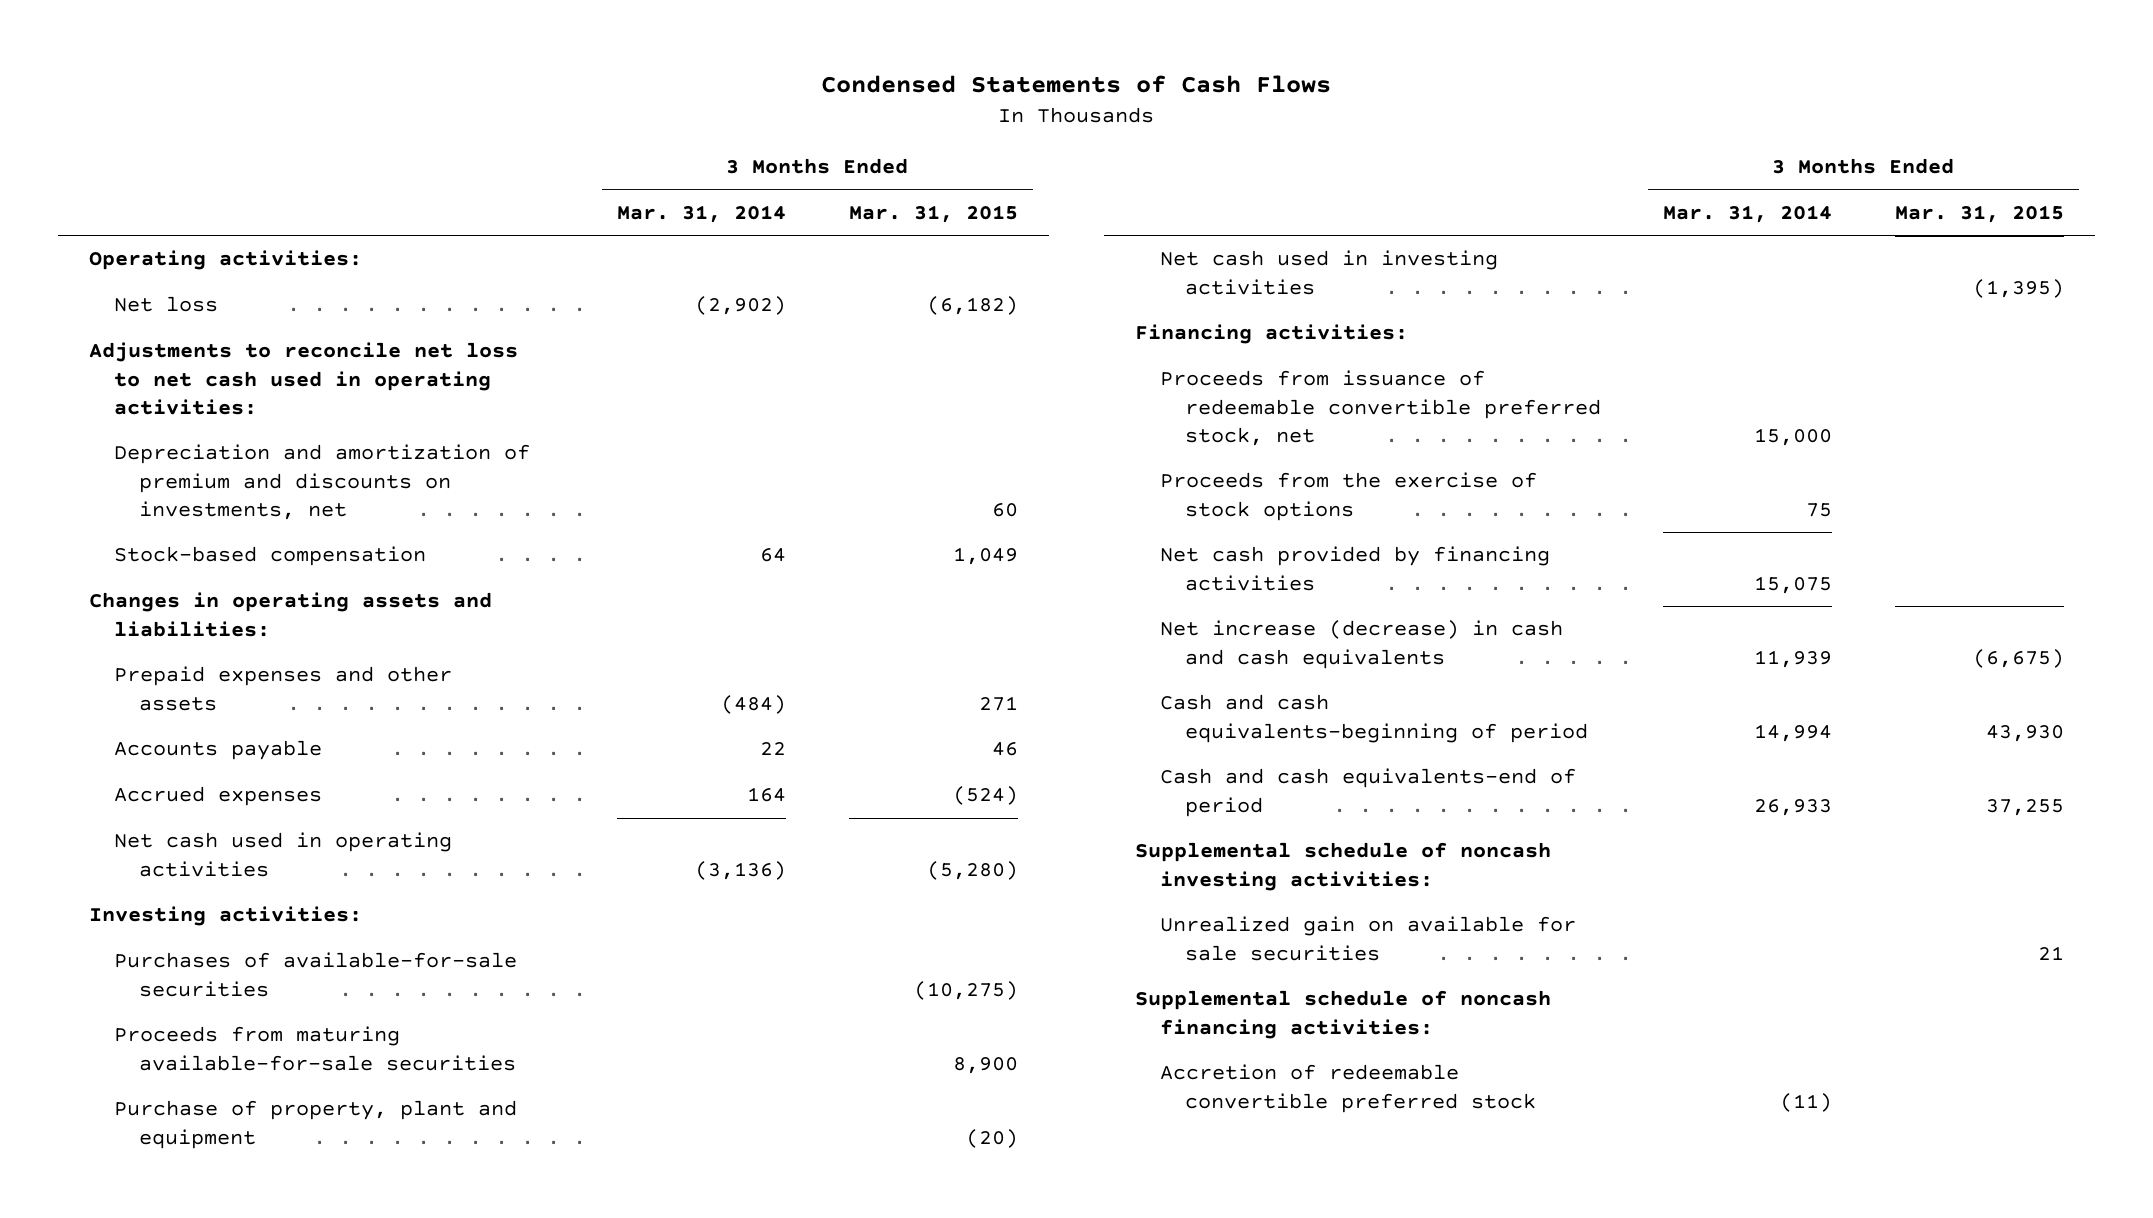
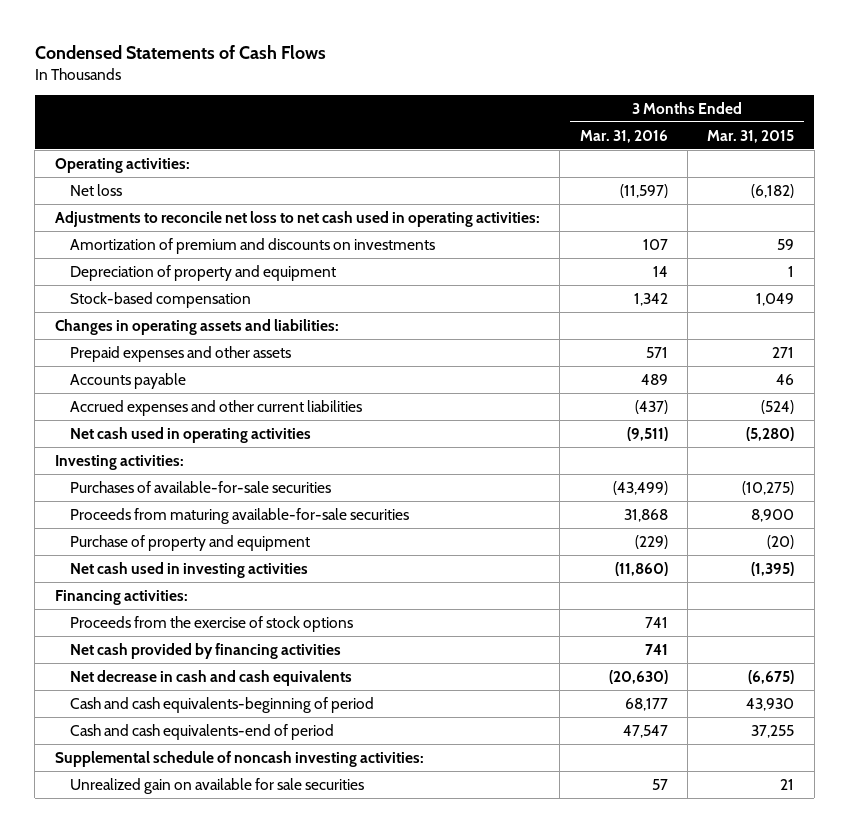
- | 3 Months Ended Mar. 31, 2014 | 3 Months Ended Mar. 31, 2015
+ | 3 Months Ended Mar. 31, 2016 | 3 Months Ended Mar. 31, 2015
- Depreciation and amortization of premium and discounts on investments, net | | 60
+ Amortization of premium and discounts on investments | 107 | 59
+ Depreciation of property and equipment | 14 | 1
- Accrued expenses | 164 | (524)
+ Accrued expenses and other current liabilities | (437) | (524)
- Purchase of property, plant and equipment | | (20)
+ Purchase of property and equipment | (229) | (20)
- Proceeds from issuance of redeemable convertible preferred stock, net | 15,000 |
- Net increase (decrease) in cash and cash equivalents | 11,939 | (6,675)
+ Net decrease in cash and cash equivalents | (20,630) | (6,675)
- Supplemental schedule of noncash financing activities:
- Accretion of redeemable convertible preferred stock | (11) |

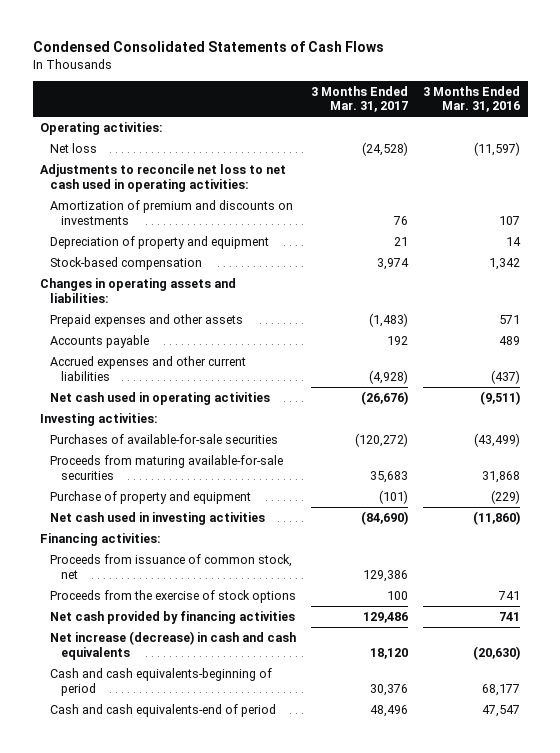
- Condensed Statements of Cash Flows
+ Condensed Consolidated Statements of Cash Flows
- | 3 Months Ended Mar. 31, 2016 | 3 Months Ended Mar. 31, 2015
+ | 3 Months Ended Mar. 31, 2017 | 3 Months Ended Mar. 31, 2016
+ Proceeds from issuance of common stock, net | 129,386 |
- Net decrease in cash and cash equivalents | (20,630) | (6,675)
+ Net increase (decrease) in cash and cash equivalents | 18,120 | (20,630)
- Supplemental schedule of noncash investing activities:
- Unrealized gain on available for sale securities | 57 | 21

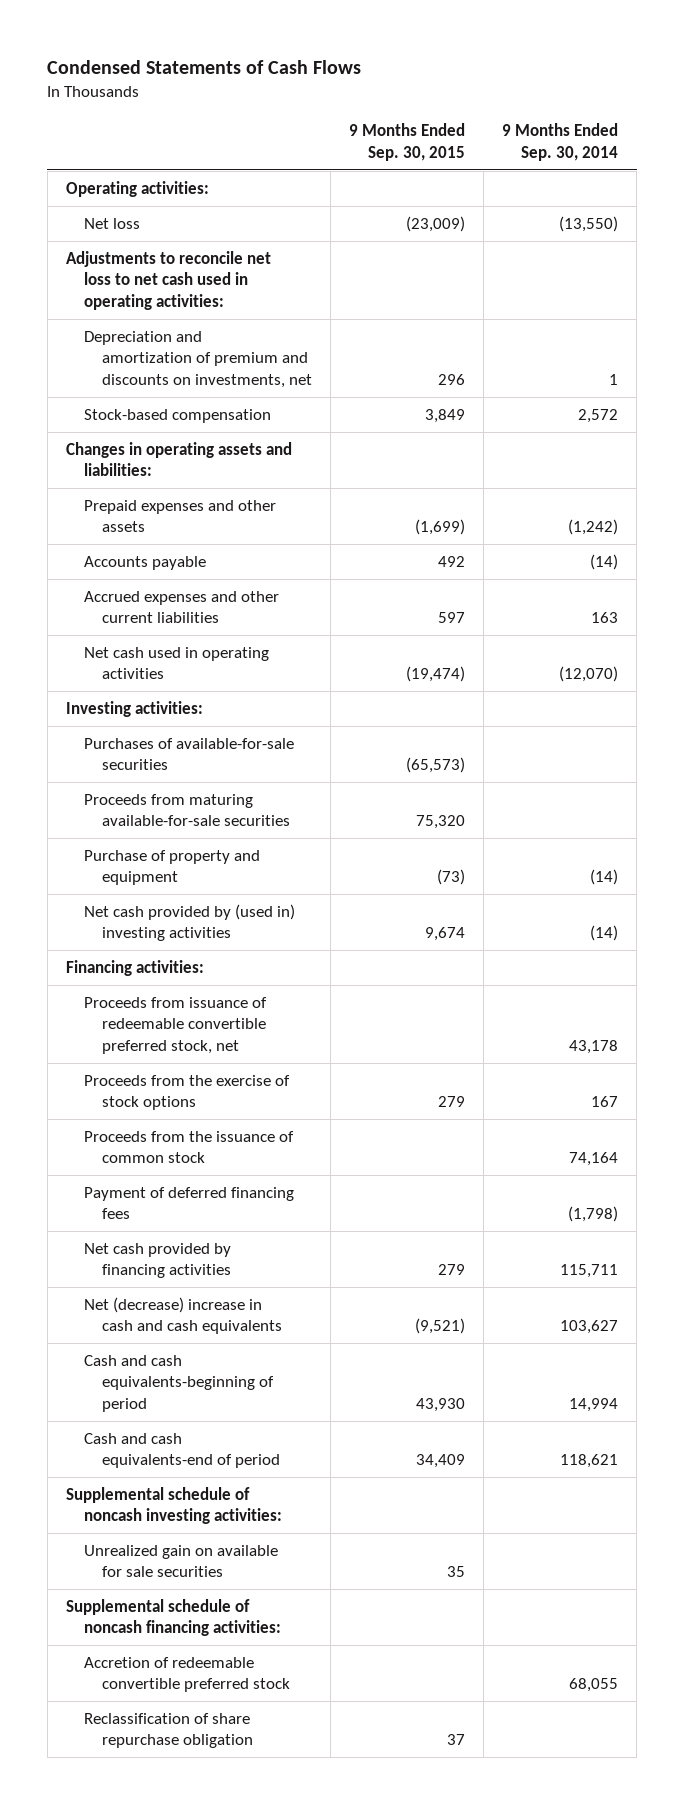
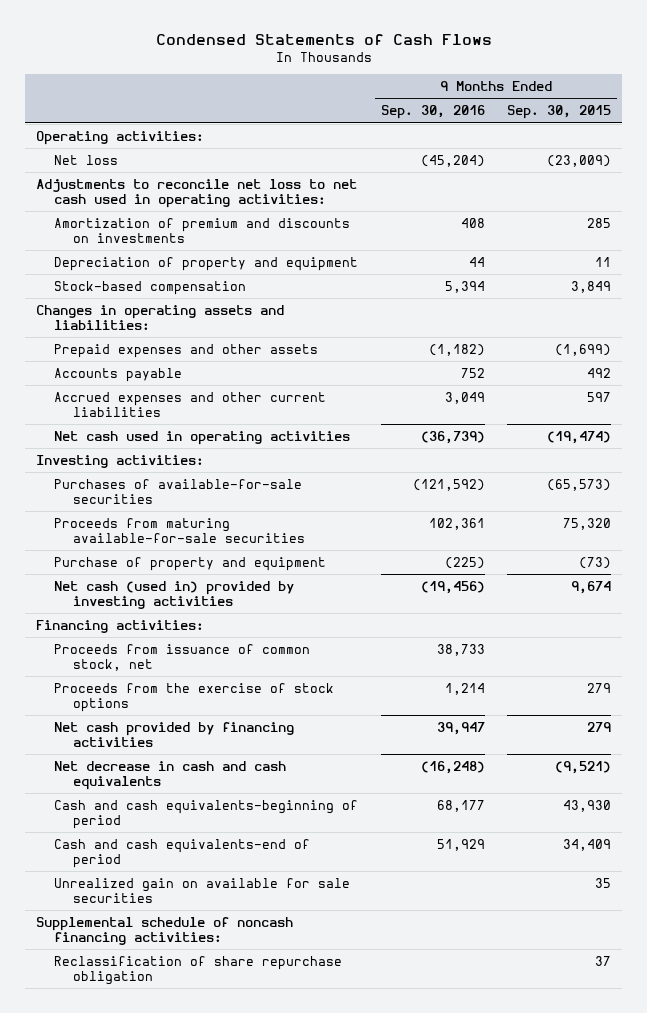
- | 9 Months Ended Sep. 30, 2015 | 9 Months Ended Sep. 30, 2014
+ | 9 Months Ended Sep. 30, 2016 | 9 Months Ended Sep. 30, 2015
- Depreciation and amortization of premium and discounts on investments, net | 296 | 1
+ Amortization of premium and discounts on investments | 408 | 285
+ Depreciation of property and equipment | 44 | 11
- Net cash provided by (used in) investing activities | 9,674 | (14)
+ Net cash (used in) provided by investing activities | (19,456) | 9,674
- Proceeds from issuance of redeemable convertible preferred stock, net | | 43,178
+ Proceeds from issuance of common stock, net | 38,733 |
- Proceeds from the issuance of common stock | | 74,164
- Payment of deferred financing fees | | (1,798)
- Net (decrease) increase in cash and cash equivalents | (9,521) | 103,627
+ Net decrease in cash and cash equivalents | (16,248) | (9,521)
- Supplemental schedule of noncash investing activities:
- Accretion of redeemable convertible preferred stock | | 68,055

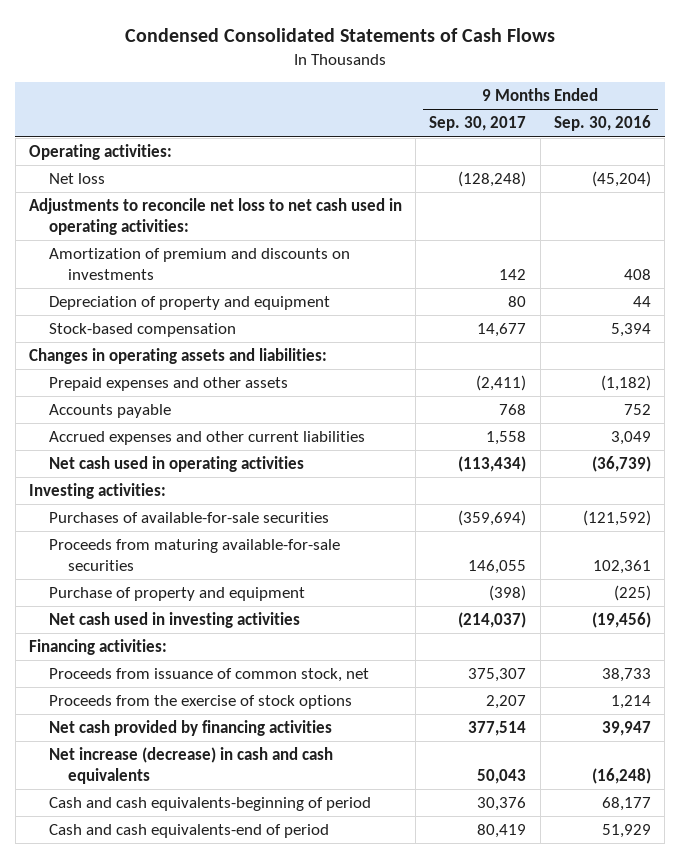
- Condensed Statements of Cash Flows
+ Condensed Consolidated Statements of Cash Flows
- | 9 Months Ended Sep. 30, 2016 | 9 Months Ended Sep. 30, 2015
+ | 9 Months Ended Sep. 30, 2017 | 9 Months Ended Sep. 30, 2016
- Net cash (used in) provided by investing activities | (19,456) | 9,674
+ Net cash used in investing activities | (214,037) | (19,456)
- Net decrease in cash and cash equivalents | (16,248) | (9,521)
+ Net increase (decrease) in cash and cash equivalents | 50,043 | (16,248)
- Unrealized gain on available for sale securities | | 35
- Supplemental schedule of noncash financing activities:
- Reclassification of share repurchase obligation | | 37

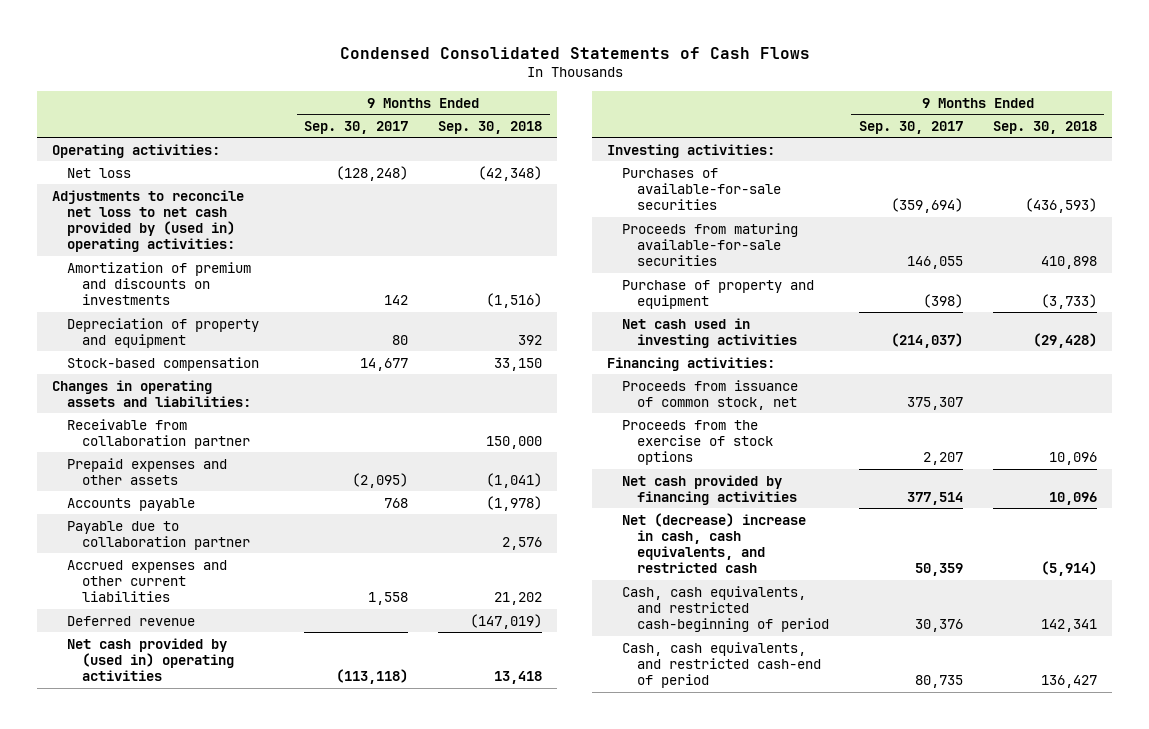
- | 9 Months Ended Sep. 30, 2017 | 9 Months Ended Sep. 30, 2016
+ | 9 Months Ended Sep. 30, 2017 | 9 Months Ended Sep. 30, 2018
- Adjustments to reconcile net loss to net cash used in operating activities:
+ Adjustments to reconcile net loss to net cash provided by (used in) operating activities:
- Prepaid expenses and other assets | (2,411) | (1,182)
+ Receivable from collaboration partner | | 150,000
+ Prepaid expenses and other assets | (2,095) | (1,041)
+ Payable due to collaboration partner | | 2,576
- Net cash used in operating activities | (113,434) | (36,739)
+ Deferred revenue | | (147,019)
+ Net cash provided by (used in) operating activities | (113,118) | 13,418
- Net increase (decrease) in cash and cash equivalents | 50,043 | (16,248)
- Cash and cash equivalents-beginning of period | 30,376 | 68,177
- Cash and cash equivalents-end of period | 80,419 | 51,929
+ Net (decrease) increase in cash, cash equivalents, and restricted cash | 50,359 | (5,914)
+ Cash, cash equivalents, and restricted cash-beginning of period | 30,376 | 142,341
+ Cash, cash equivalents, and restricted cash-end of period | 80,735 | 136,427

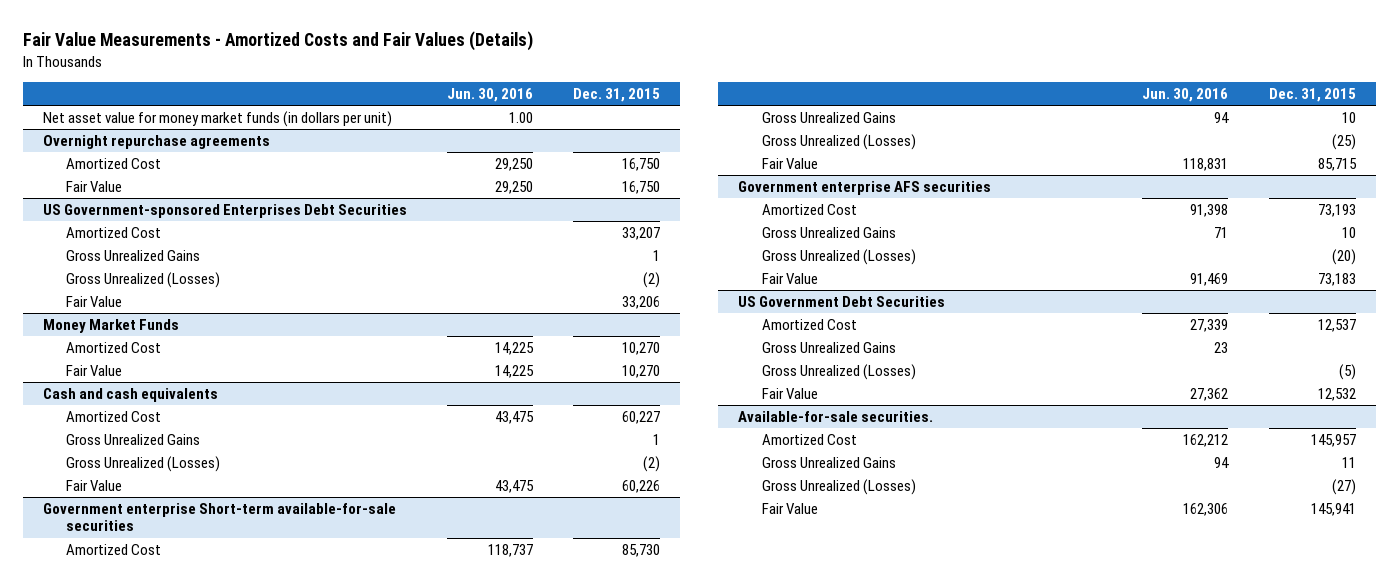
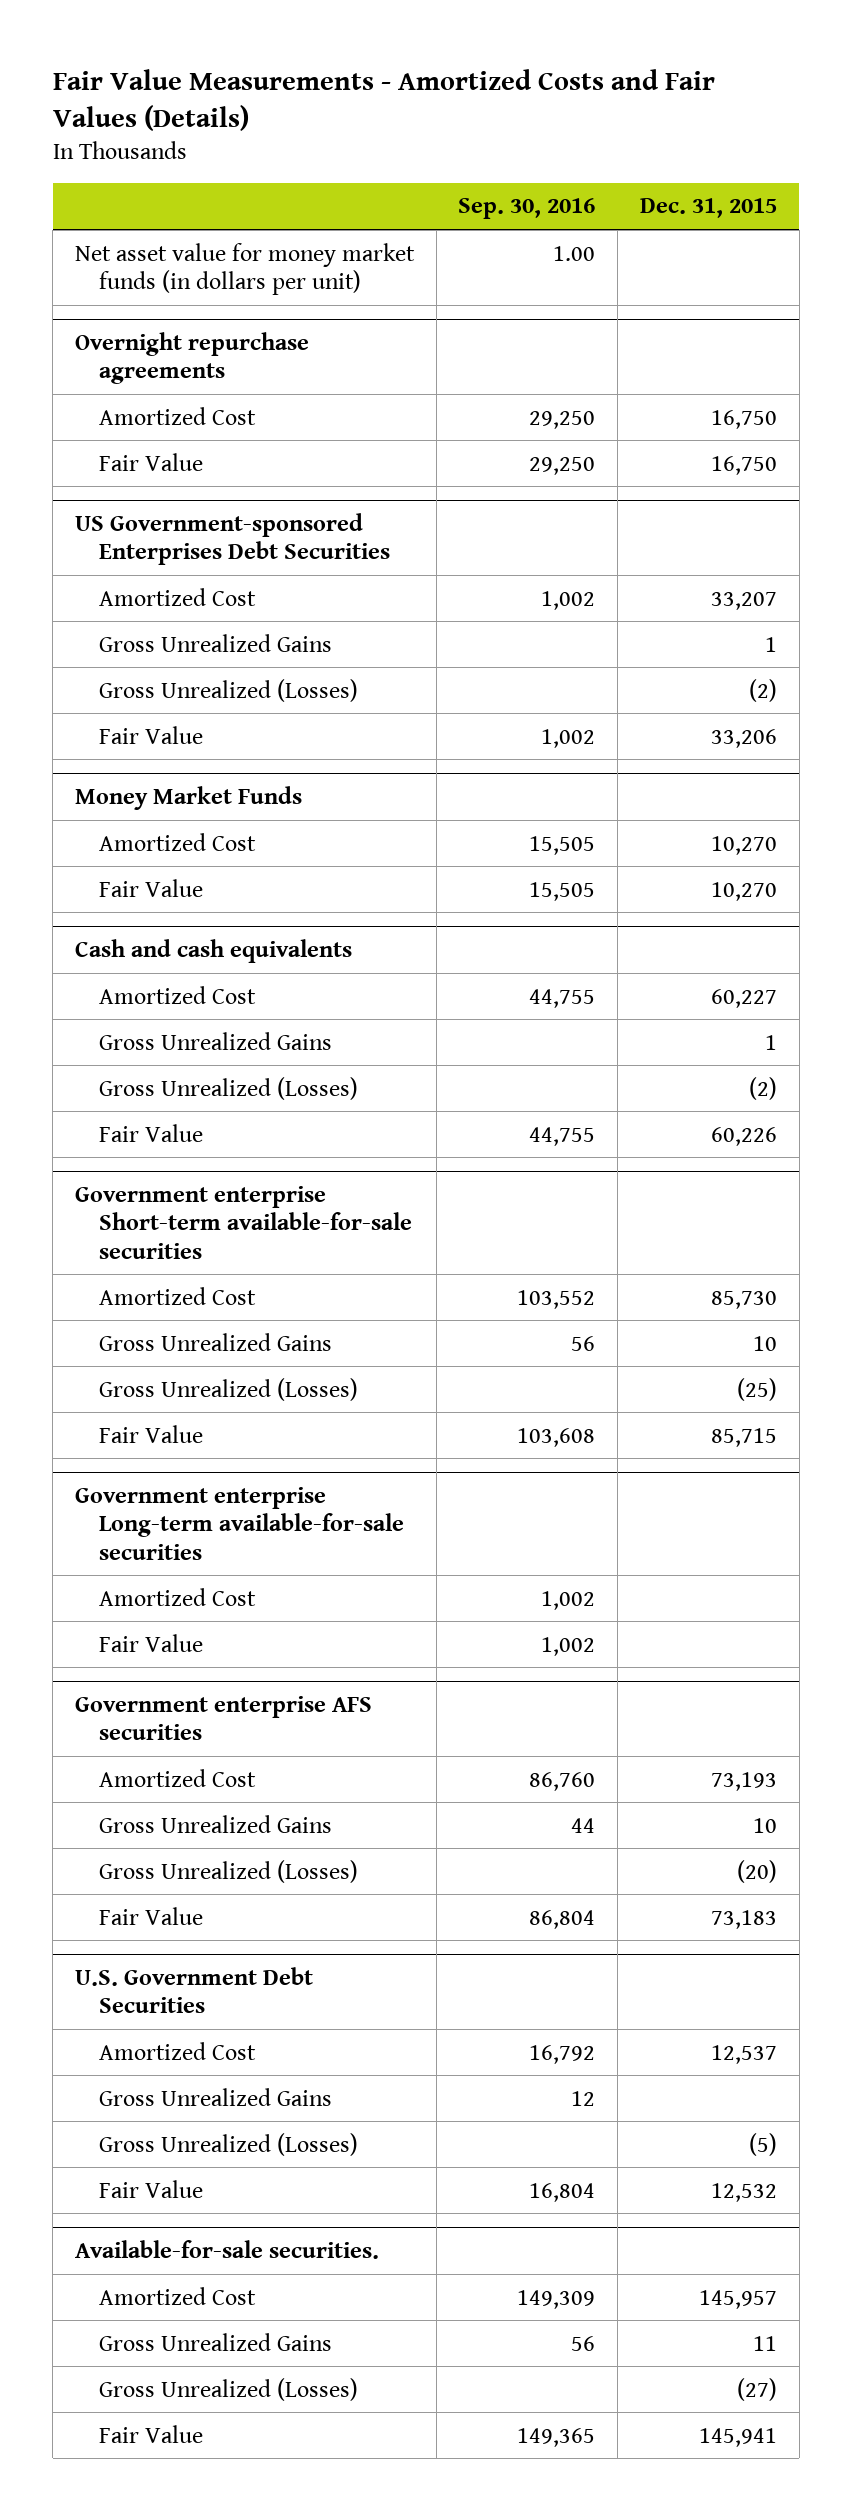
- | Jun. 30, 2016 | Dec. 31, 2015
+ | Sep. 30, 2016 | Dec. 31, 2015
+ Government enterprise Long-term available-for-sale securities
+ Amortized Cost | 1,002 |
+ Fair Value | 1,002 |
- US Government Debt Securities
+ U.S. Government Debt Securities

